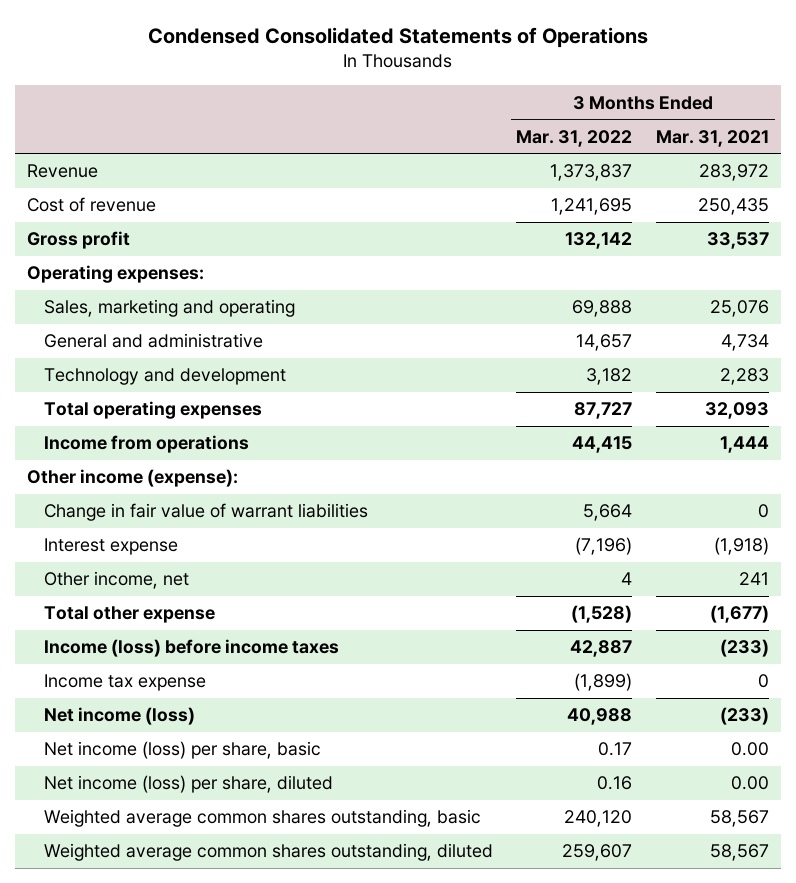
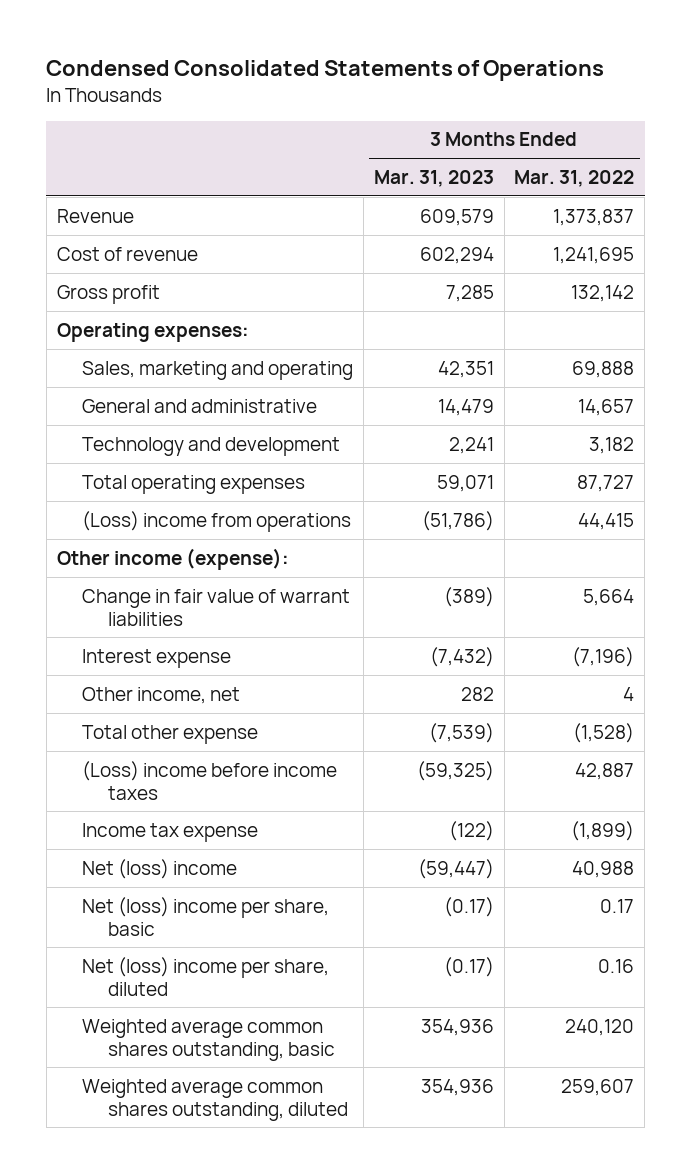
- | 3 Months Ended Mar. 31, 2022 | 3 Months Ended Mar. 31, 2021
+ | 3 Months Ended Mar. 31, 2023 | 3 Months Ended Mar. 31, 2022
- Income from operations | 44,415 | 1,444
+ (Loss) income from operations | (51,786) | 44,415
- Income (loss) before income taxes | 42,887 | (233)
+ (Loss) income before income taxes | (59,325) | 42,887
- Net income (loss) | 40,988 | (233)
- Net income (loss) per share, basic | 0.17 | 0.00
- Net income (loss) per share, diluted | 0.16 | 0.00
+ Net (loss) income | (59,447) | 40,988
+ Net (loss) income per share, basic | (0.17) | 0.17
+ Net (loss) income per share, diluted | (0.17) | 0.16

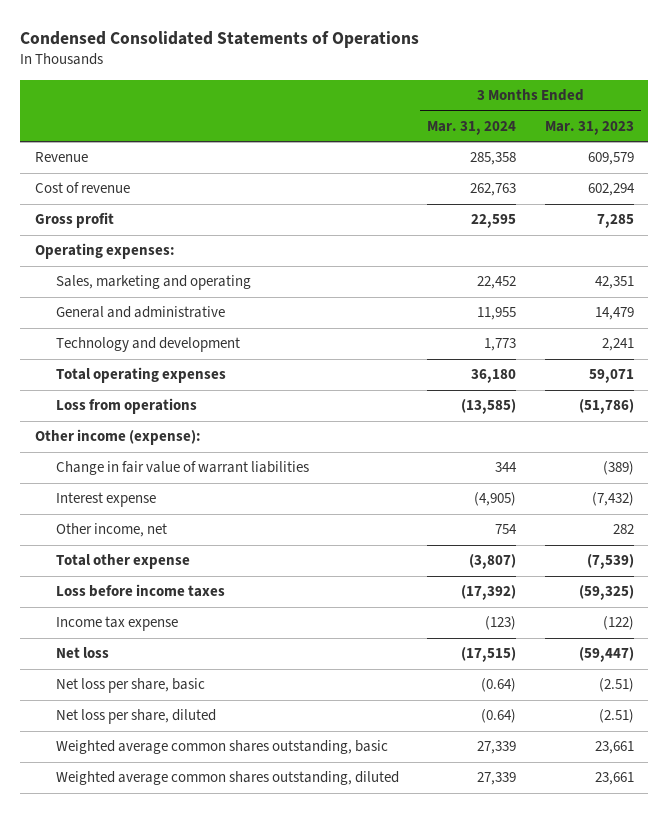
- | 3 Months Ended Mar. 31, 2023 | 3 Months Ended Mar. 31, 2022
+ | 3 Months Ended Mar. 31, 2024 | 3 Months Ended Mar. 31, 2023
- (Loss) income from operations | (51,786) | 44,415
+ Loss from operations | (13,585) | (51,786)
- (Loss) income before income taxes | (59,325) | 42,887
+ Loss before income taxes | (17,392) | (59,325)
- Net (loss) income | (59,447) | 40,988
- Net (loss) income per share, basic | (0.17) | 0.17
- Net (loss) income per share, diluted | (0.17) | 0.16
- Weighted average common shares outstanding, basic | 354,936 | 240,120
- Weighted average common shares outstanding, diluted | 354,936 | 259,607
+ Net loss | (17,515) | (59,447)
+ Net loss per share, basic | (0.64) | (2.51)
+ Net loss per share, diluted | (0.64) | (2.51)
+ Weighted average common shares outstanding, basic | 27,339 | 23,661
+ Weighted average common shares outstanding, diluted | 27,339 | 23,661

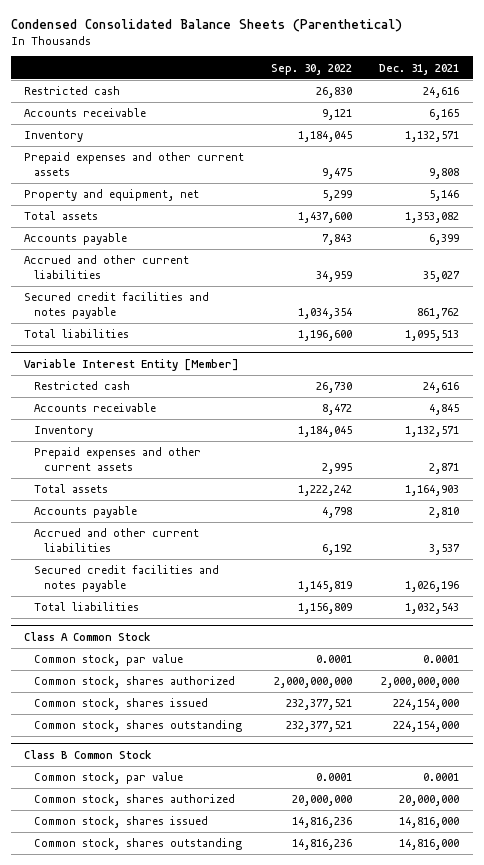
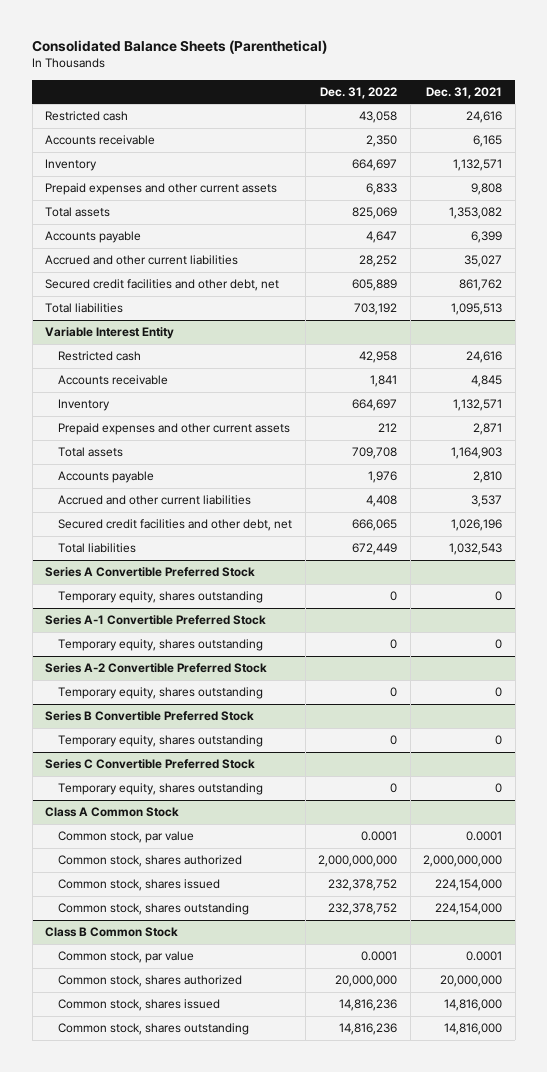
- Condensed Consolidated Balance Sheets (Parenthetical)
+ Consolidated Balance Sheets (Parenthetical)
- | Sep. 30, 2022 | Dec. 31, 2021
+ | Dec. 31, 2022 | Dec. 31, 2021
- Property and equipment, net | 5,299 | 5,146
- Secured credit facilities and notes payable | 1,034,354 | 861,762
+ Secured credit facilities and other debt, net | 605,889 | 861,762
- Variable Interest Entity [Member]
+ Variable Interest Entity
- Secured credit facilities and notes payable | 1,145,819 | 1,026,196
+ Secured credit facilities and other debt, net | 666,065 | 1,026,196
+ Series A Convertible Preferred Stock
+ Temporary equity, shares outstanding | 0 | 0
+ Series A-1 Convertible Preferred Stock
+ Temporary equity, shares outstanding | 0 | 0
+ Series A-2 Convertible Preferred Stock
+ Temporary equity, shares outstanding | 0 | 0
+ Series B Convertible Preferred Stock
+ Temporary equity, shares outstanding | 0 | 0
+ Series C Convertible Preferred Stock
+ Temporary equity, shares outstanding | 0 | 0

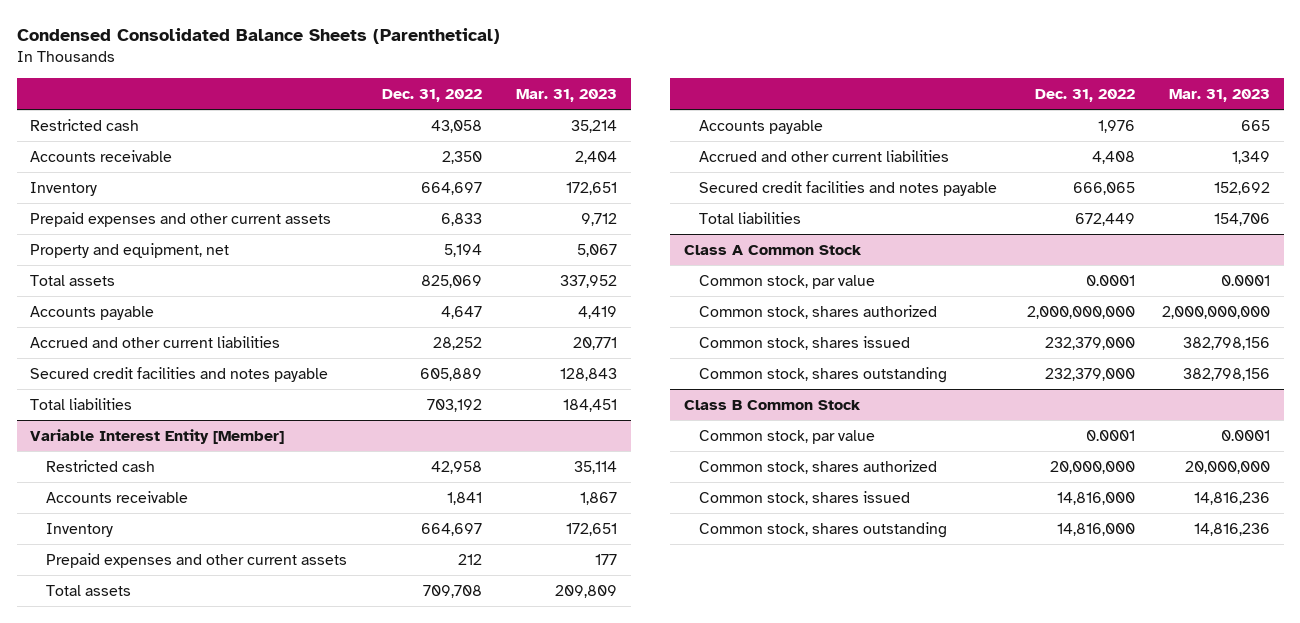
- Consolidated Balance Sheets (Parenthetical)
+ Condensed Consolidated Balance Sheets (Parenthetical)
- | Dec. 31, 2022 | Dec. 31, 2021
+ | Dec. 31, 2022 | Mar. 31, 2023
+ Property and equipment, net | 5,194 | 5,067
- Secured credit facilities and other debt, net | 605,889 | 861,762
+ Secured credit facilities and notes payable | 605,889 | 128,843
- Variable Interest Entity
+ Variable Interest Entity [Member]
- Secured credit facilities and other debt, net | 666,065 | 1,026,196
+ Secured credit facilities and notes payable | 666,065 | 152,692
- Series A Convertible Preferred Stock
- Temporary equity, shares outstanding | 0 | 0
- Series A-1 Convertible Preferred Stock
- Temporary equity, shares outstanding | 0 | 0
- Series A-2 Convertible Preferred Stock
- Temporary equity, shares outstanding | 0 | 0
- Series B Convertible Preferred Stock
- Temporary equity, shares outstanding | 0 | 0
- Series C Convertible Preferred Stock
- Temporary equity, shares outstanding | 0 | 0
@ Class A Common Stock
- Common stock, shares issued | 232,378,752 | 224,154,000
- Common stock, shares outstanding | 232,378,752 | 224,154,000
+ Common stock, shares issued | 232,379,000 | 382,798,156
+ Common stock, shares outstanding | 232,379,000 | 382,798,156
@ Class B Common Stock
- Common stock, shares issued | 14,816,236 | 14,816,000
- Common stock, shares outstanding | 14,816,236 | 14,816,000
+ Common stock, shares issued | 14,816,000 | 14,816,236
+ Common stock, shares outstanding | 14,816,000 | 14,816,236

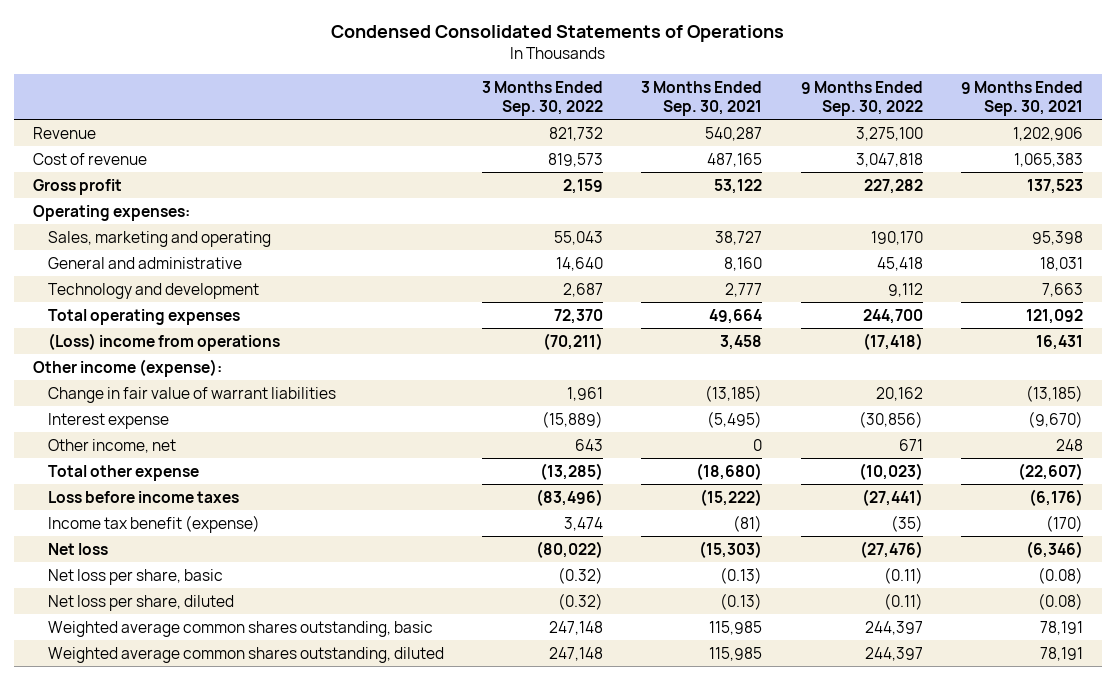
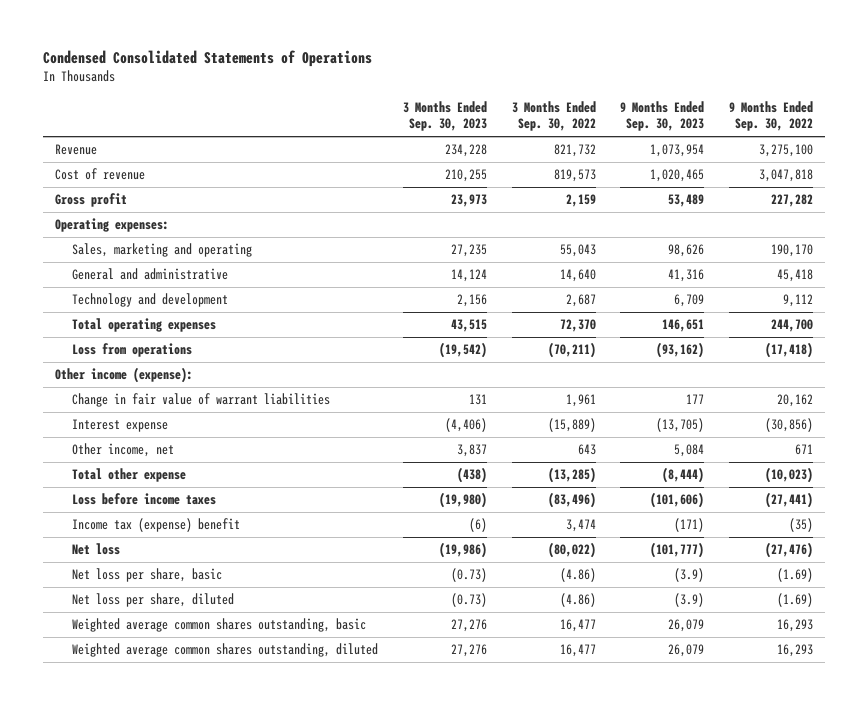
- | 3 Months Ended Sep. 30, 2022 | 3 Months Ended Sep. 30, 2021 | 9 Months Ended Sep. 30, 2022 | 9 Months Ended Sep. 30, 2021
+ | 3 Months Ended Sep. 30, 2023 | 3 Months Ended Sep. 30, 2022 | 9 Months Ended Sep. 30, 2023 | 9 Months Ended Sep. 30, 2022
- (Loss) income from operations | (70,211) | 3,458 | (17,418) | 16,431
+ Loss from operations | (19,542) | (70,211) | (93,162) | (17,418)
- Income tax benefit (expense) | 3,474 | (81) | (35) | (170)
+ Income tax (expense) benefit | (6) | 3,474 | (171) | (35)
- Net loss per share, basic | (0.32) | (0.13) | (0.11) | (0.08)
- Net loss per share, diluted | (0.32) | (0.13) | (0.11) | (0.08)
- Weighted average common shares outstanding, basic | 247,148 | 115,985 | 244,397 | 78,191
- Weighted average common shares outstanding, diluted | 247,148 | 115,985 | 244,397 | 78,191
+ Net loss per share, basic | (0.73) | (4.86) | (3.9) | (1.69)
+ Net loss per share, diluted | (0.73) | (4.86) | (3.9) | (1.69)
+ Weighted average common shares outstanding, basic | 27,276 | 16,477 | 26,079 | 16,293
+ Weighted average common shares outstanding, diluted | 27,276 | 16,477 | 26,079 | 16,293

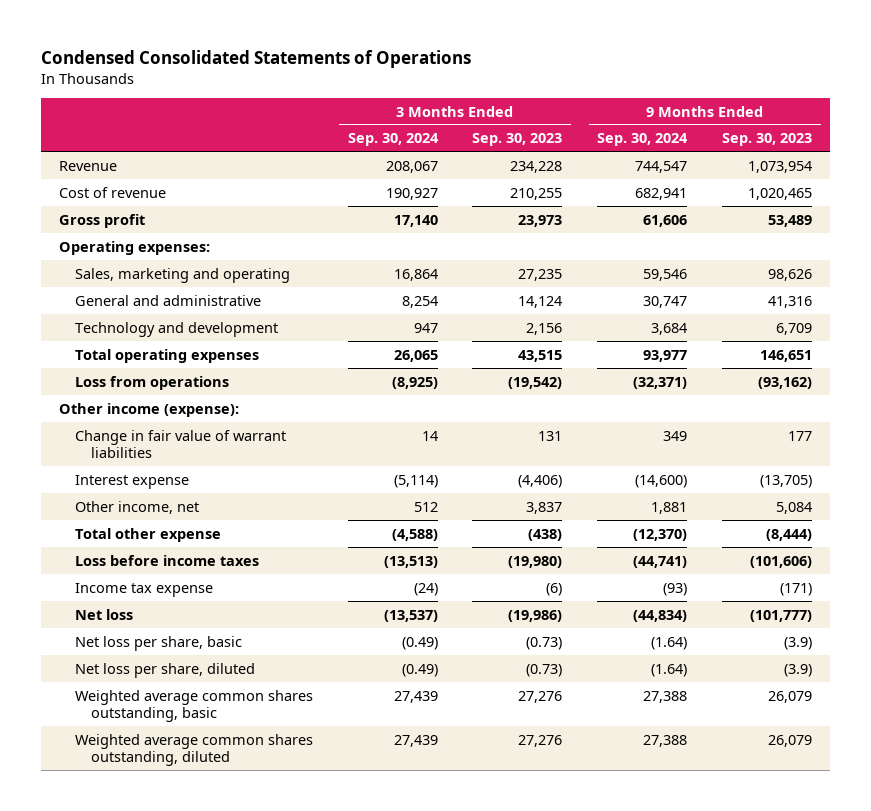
- | 3 Months Ended Sep. 30, 2023 | 3 Months Ended Sep. 30, 2022 | 9 Months Ended Sep. 30, 2023 | 9 Months Ended Sep. 30, 2022
+ | 3 Months Ended Sep. 30, 2024 | 3 Months Ended Sep. 30, 2023 | 9 Months Ended Sep. 30, 2024 | 9 Months Ended Sep. 30, 2023
- Income tax (expense) benefit | (6) | 3,474 | (171) | (35)
+ Income tax expense | (24) | (6) | (93) | (171)

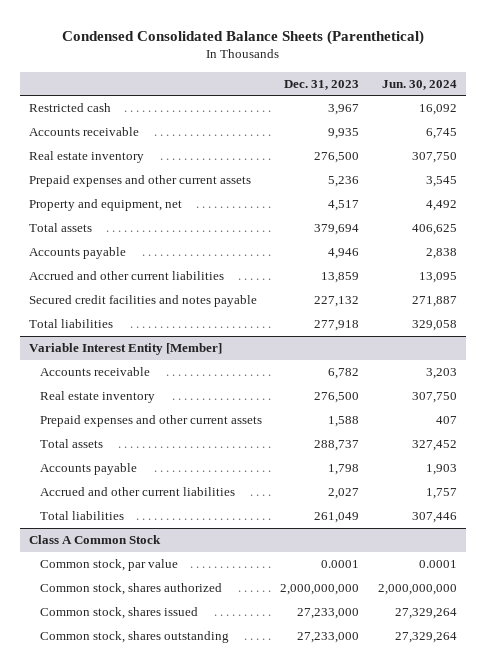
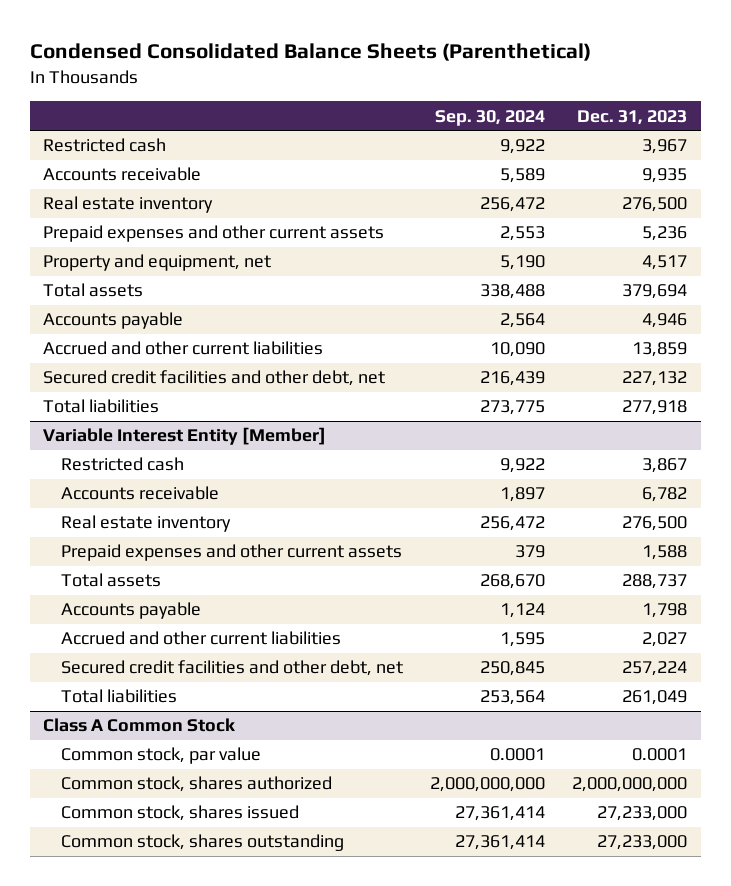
- | Dec. 31, 2023 | Jun. 30, 2024
+ | Sep. 30, 2024 | Dec. 31, 2023
- Secured credit facilities and notes payable | 227,132 | 271,887
+ Secured credit facilities and other debt, net | 216,439 | 227,132
@ Variable Interest Entity [Member]
+ Restricted cash | 9,922 | 3,867
+ Secured credit facilities and other debt, net | 250,845 | 257,224

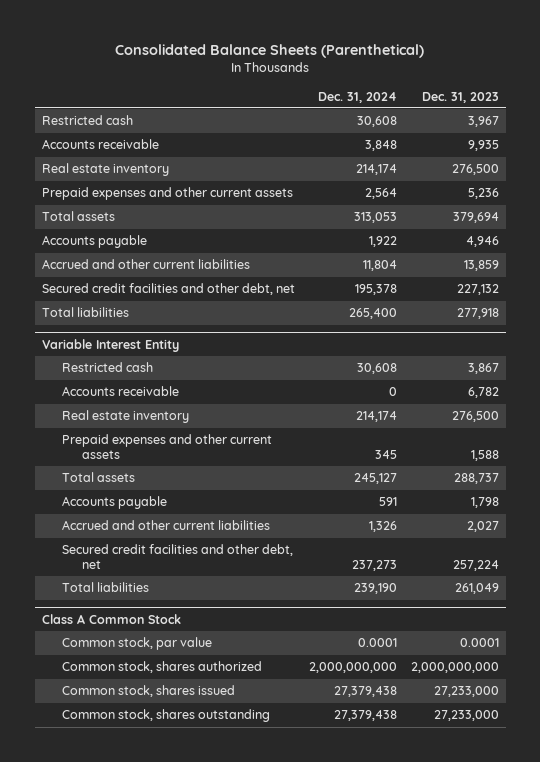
- Condensed Consolidated Balance Sheets (Parenthetical)
+ Consolidated Balance Sheets (Parenthetical)
- | Sep. 30, 2024 | Dec. 31, 2023
+ | Dec. 31, 2024 | Dec. 31, 2023
- Property and equipment, net | 5,190 | 4,517
- Variable Interest Entity [Member]
+ Variable Interest Entity

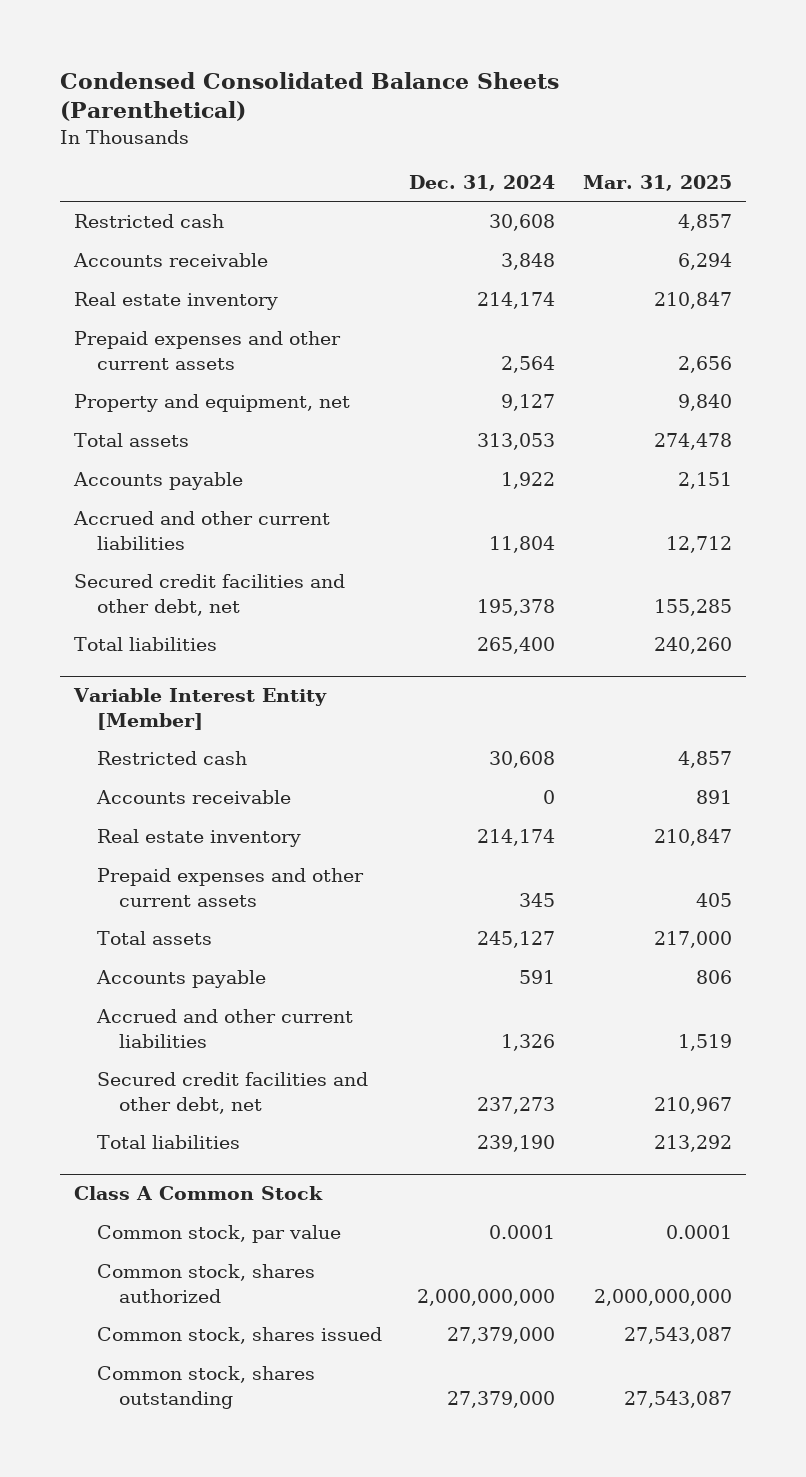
- Consolidated Balance Sheets (Parenthetical)
+ Condensed Consolidated Balance Sheets (Parenthetical)
- | Dec. 31, 2024 | Dec. 31, 2023
+ | Dec. 31, 2024 | Mar. 31, 2025
+ Property and equipment, net | 9,127 | 9,840
- Variable Interest Entity
+ Variable Interest Entity [Member]
@ Class A Common Stock
- Common stock, shares issued | 27,379,438 | 27,233,000
- Common stock, shares outstanding | 27,379,438 | 27,233,000
+ Common stock, shares issued | 27,379,000 | 27,543,087
+ Common stock, shares outstanding | 27,379,000 | 27,543,087

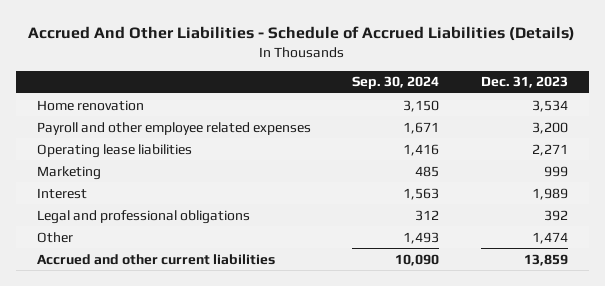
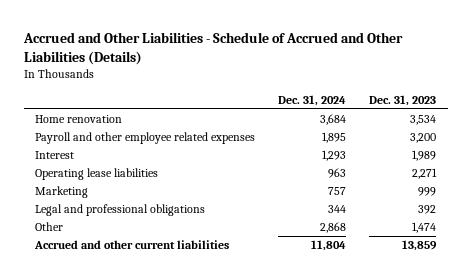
- Accrued And Other Liabilities - Schedule of Accrued Liabilities (Details)
+ Accrued and Other Liabilities - Schedule of Accrued and Other Liabilities (Details)
- | Sep. 30, 2024 | Dec. 31, 2023
+ | Dec. 31, 2024 | Dec. 31, 2023
moved up: Interest | 1,293 | 1,989

